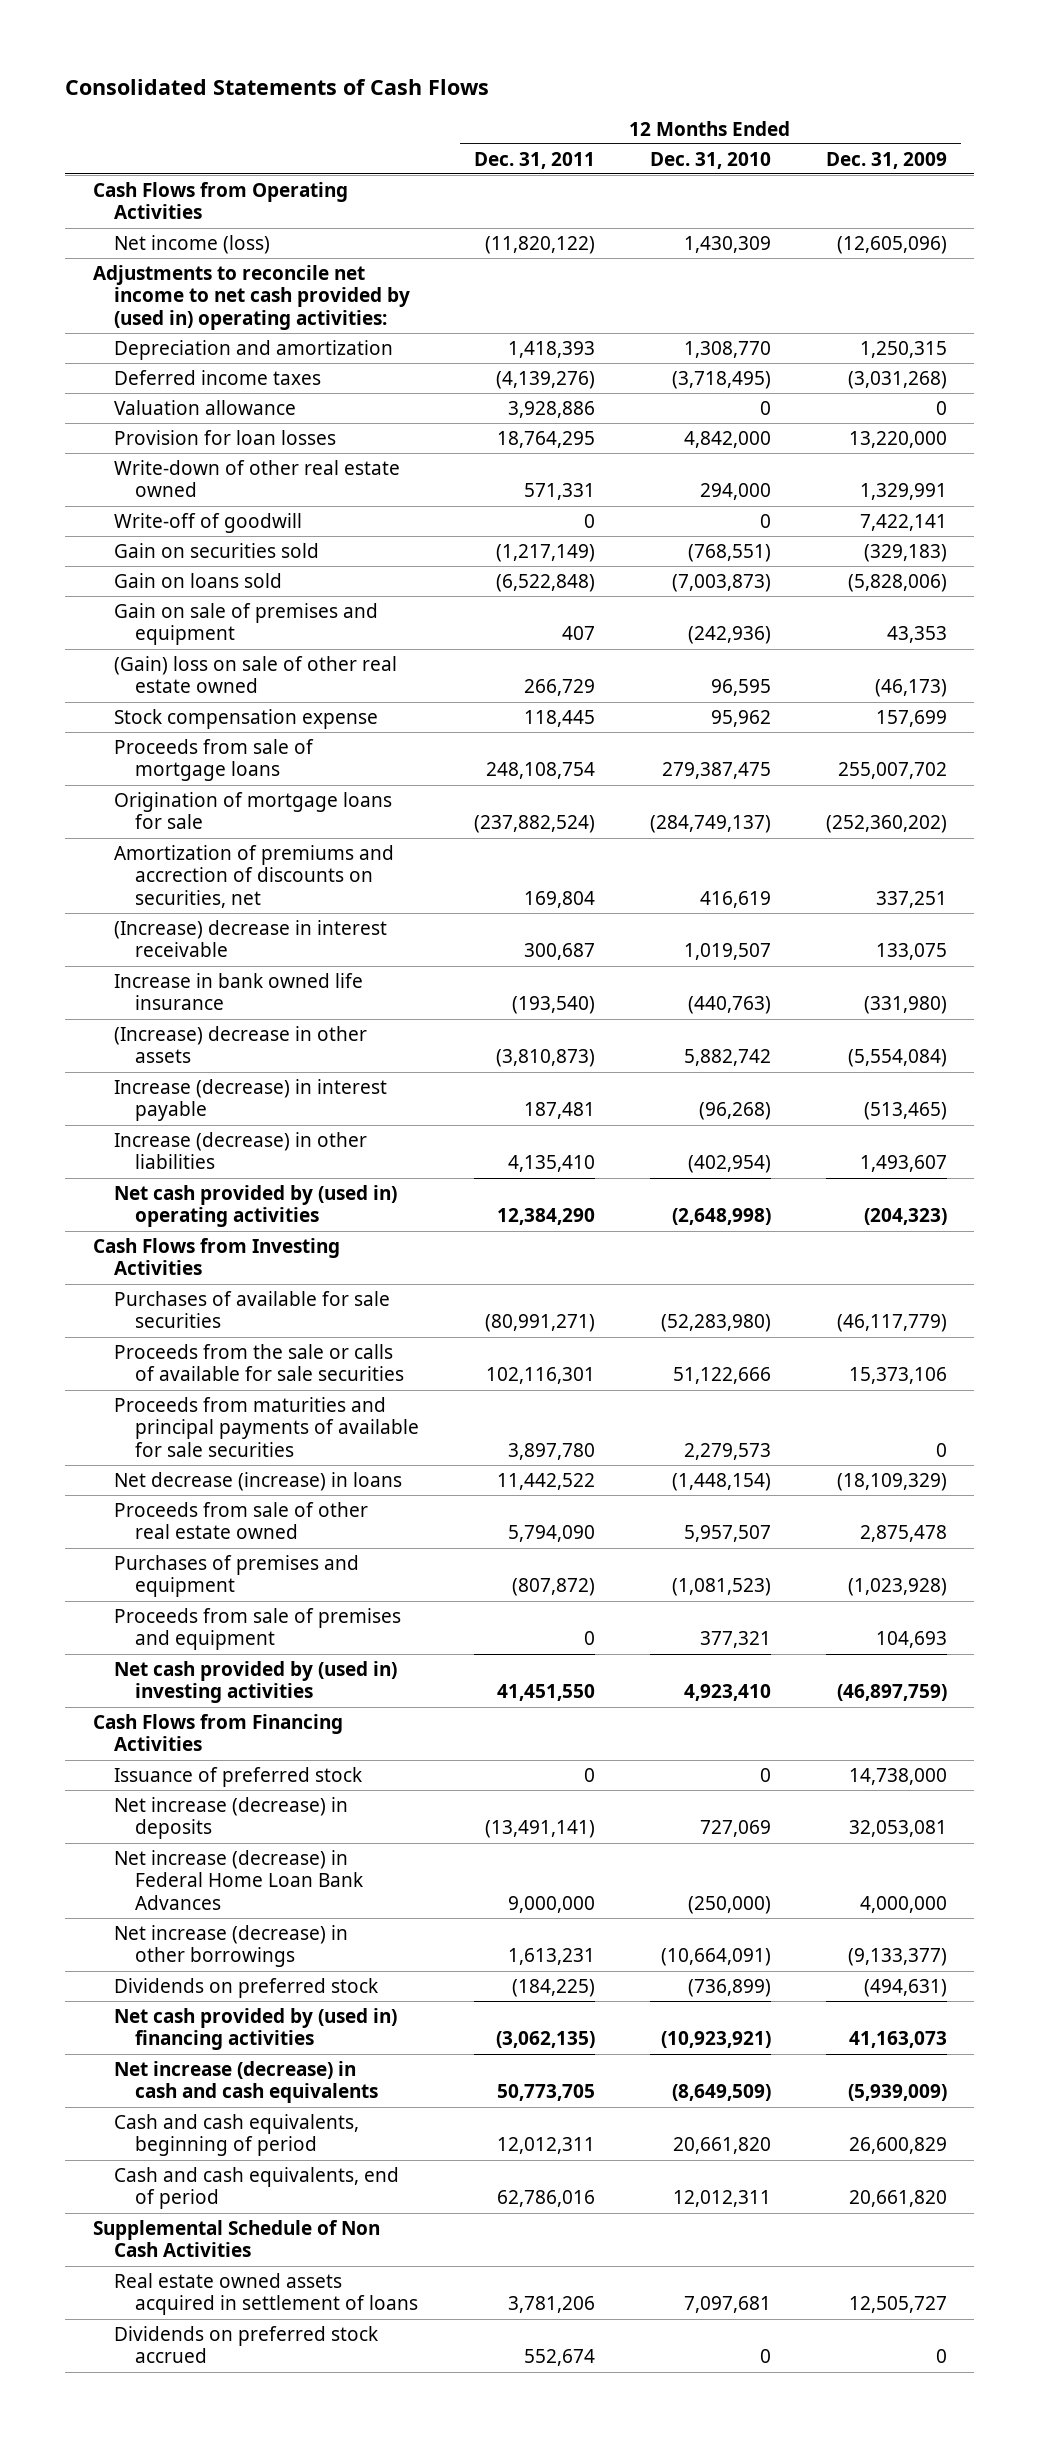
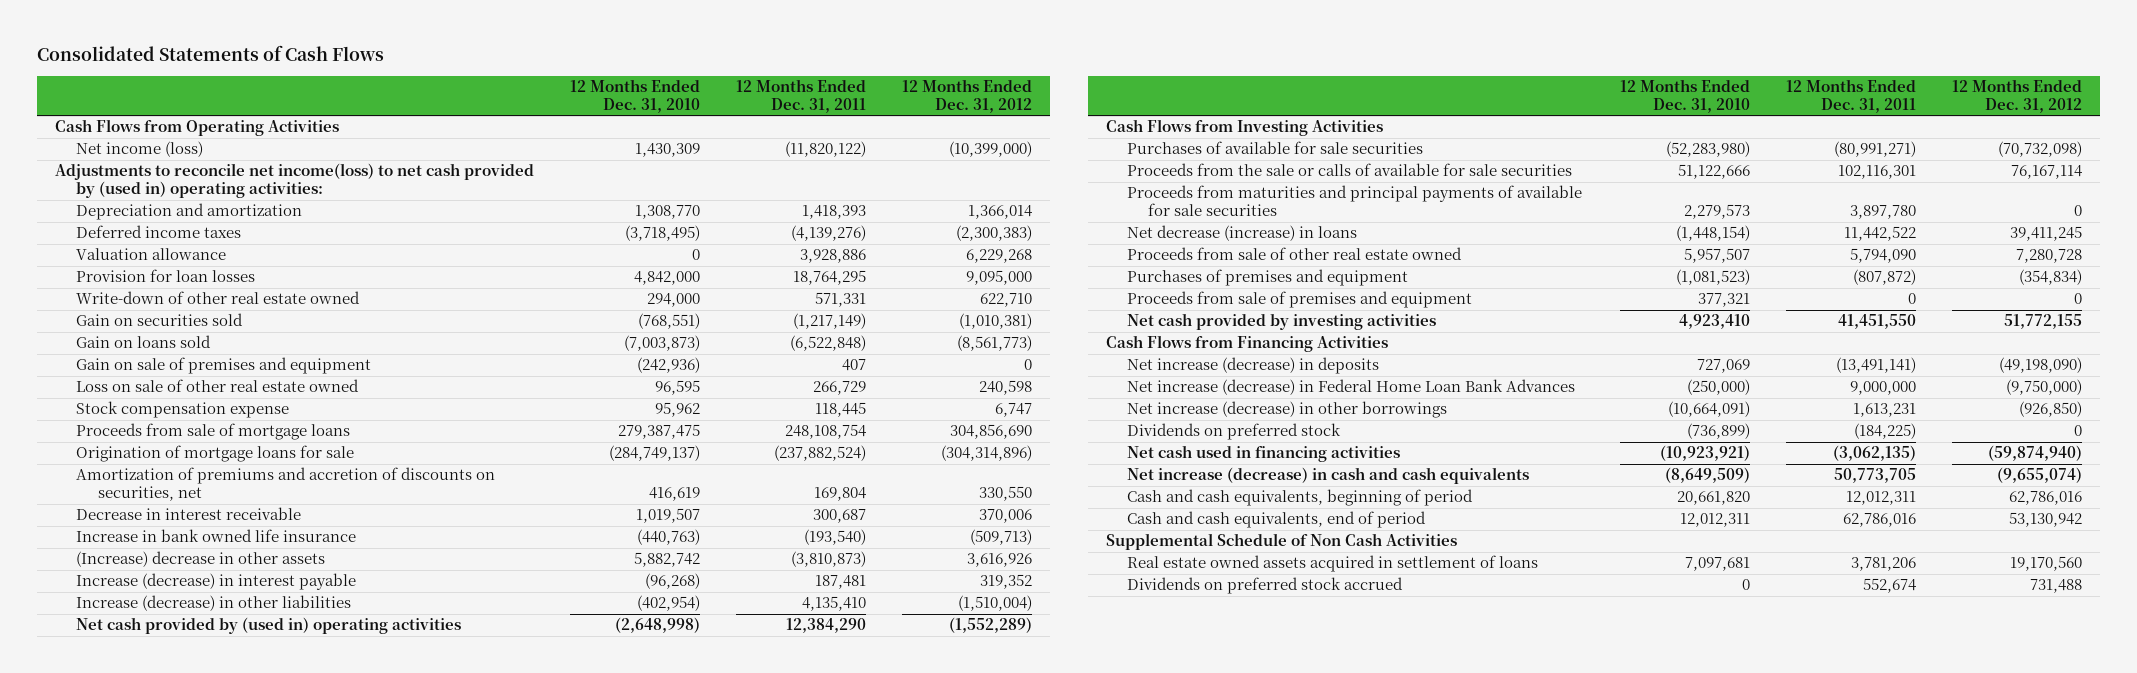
- | 12 Months Ended Dec. 31, 2011 | 12 Months Ended Dec. 31, 2010 | 12 Months Ended Dec. 31, 2009
+ | 12 Months Ended Dec. 31, 2010 | 12 Months Ended Dec. 31, 2011 | 12 Months Ended Dec. 31, 2012
- Adjustments to reconcile net income to net cash provided by (used in) operating activities:
+ Adjustments to reconcile net income(loss) to net cash provided by (used in) operating activities:
- Write-off of goodwill | 0 | 0 | 7,422,141
- (Gain) loss on sale of other real estate owned | 266,729 | 96,595 | (46,173)
+ Loss on sale of other real estate owned | 96,595 | 266,729 | 240,598
- Amortization of premiums and accrection of discounts on securities, net | 169,804 | 416,619 | 337,251
- (Increase) decrease in interest receivable | 300,687 | 1,019,507 | 133,075
+ Amortization of premiums and accretion of discounts on securities, net | 416,619 | 169,804 | 330,550
+ Decrease in interest receivable | 1,019,507 | 300,687 | 370,006
- Net cash provided by (used in) investing activities | 41,451,550 | 4,923,410 | (46,897,759)
+ Net cash provided by investing activities | 4,923,410 | 41,451,550 | 51,772,155
- Issuance of preferred stock | 0 | 0 | 14,738,000
- Net cash provided by (used in) financing activities | (3,062,135) | (10,923,921) | 41,163,073
+ Net cash used in financing activities | (10,923,921) | (3,062,135) | (59,874,940)

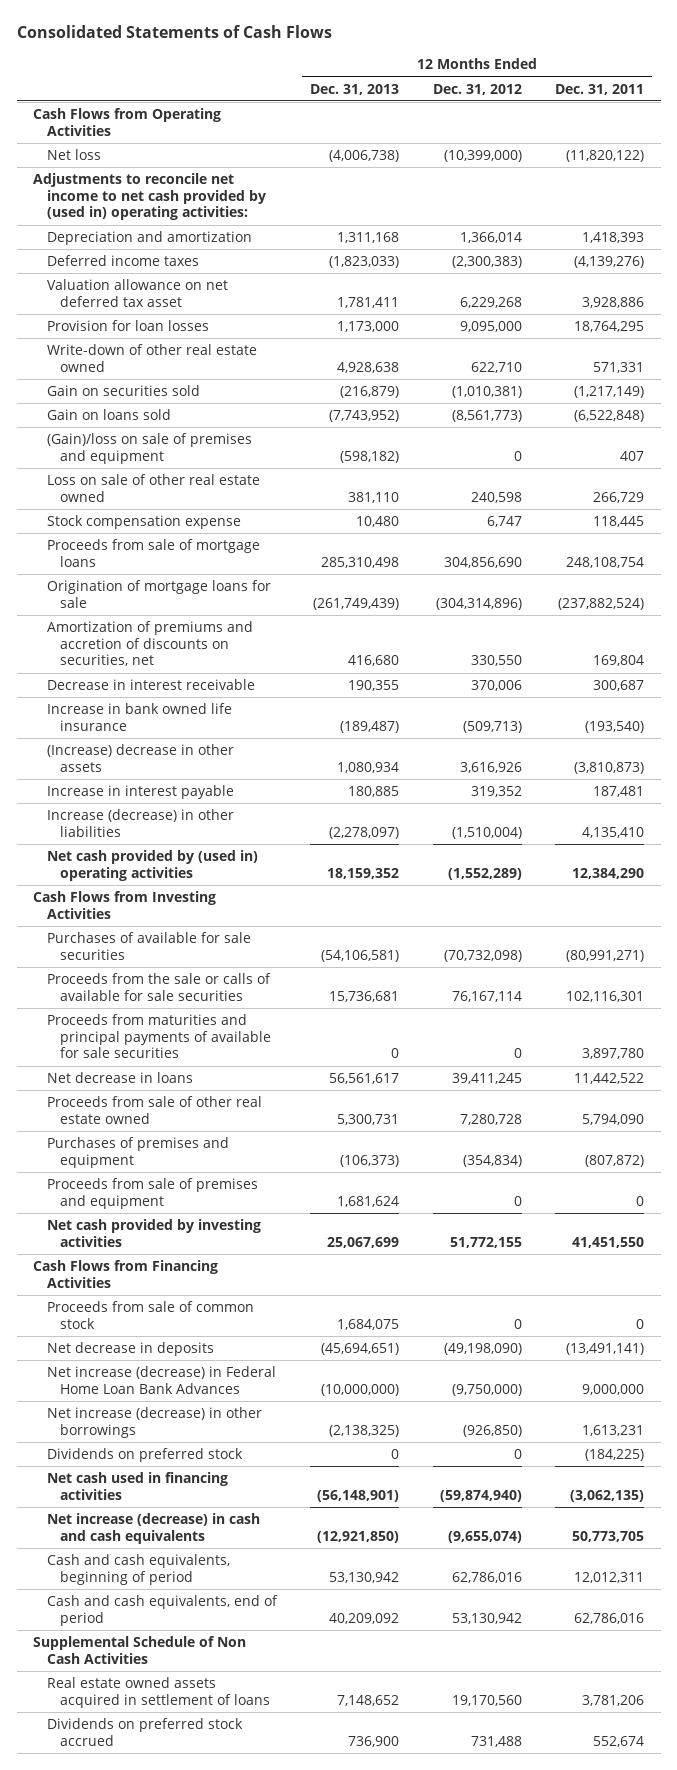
- | 12 Months Ended Dec. 31, 2010 | 12 Months Ended Dec. 31, 2011 | 12 Months Ended Dec. 31, 2012
+ | 12 Months Ended Dec. 31, 2013 | 12 Months Ended Dec. 31, 2012 | 12 Months Ended Dec. 31, 2011
- Net income (loss) | 1,430,309 | (11,820,122) | (10,399,000)
- Adjustments to reconcile net income(loss) to net cash provided by (used in) operating activities:
+ Net loss | (4,006,738) | (10,399,000) | (11,820,122)
+ Adjustments to reconcile net income to net cash provided by (used in) operating activities:
- Valuation allowance | 0 | 3,928,886 | 6,229,268
+ Valuation allowance on net deferred tax asset | 1,781,411 | 6,229,268 | 3,928,886
- Gain on sale of premises and equipment | (242,936) | 407 | 0
+ (Gain)/loss on sale of premises and equipment | (598,182) | 0 | 407
- Increase (decrease) in interest payable | (96,268) | 187,481 | 319,352
+ Increase in interest payable | 180,885 | 319,352 | 187,481
- Net decrease (increase) in loans | (1,448,154) | 11,442,522 | 39,411,245
+ Net decrease in loans | 56,561,617 | 39,411,245 | 11,442,522
- Net increase (decrease) in deposits | 727,069 | (13,491,141) | (49,198,090)
+ Proceeds from sale of common stock | 1,684,075 | 0 | 0
+ Net decrease in deposits | (45,694,651) | (49,198,090) | (13,491,141)

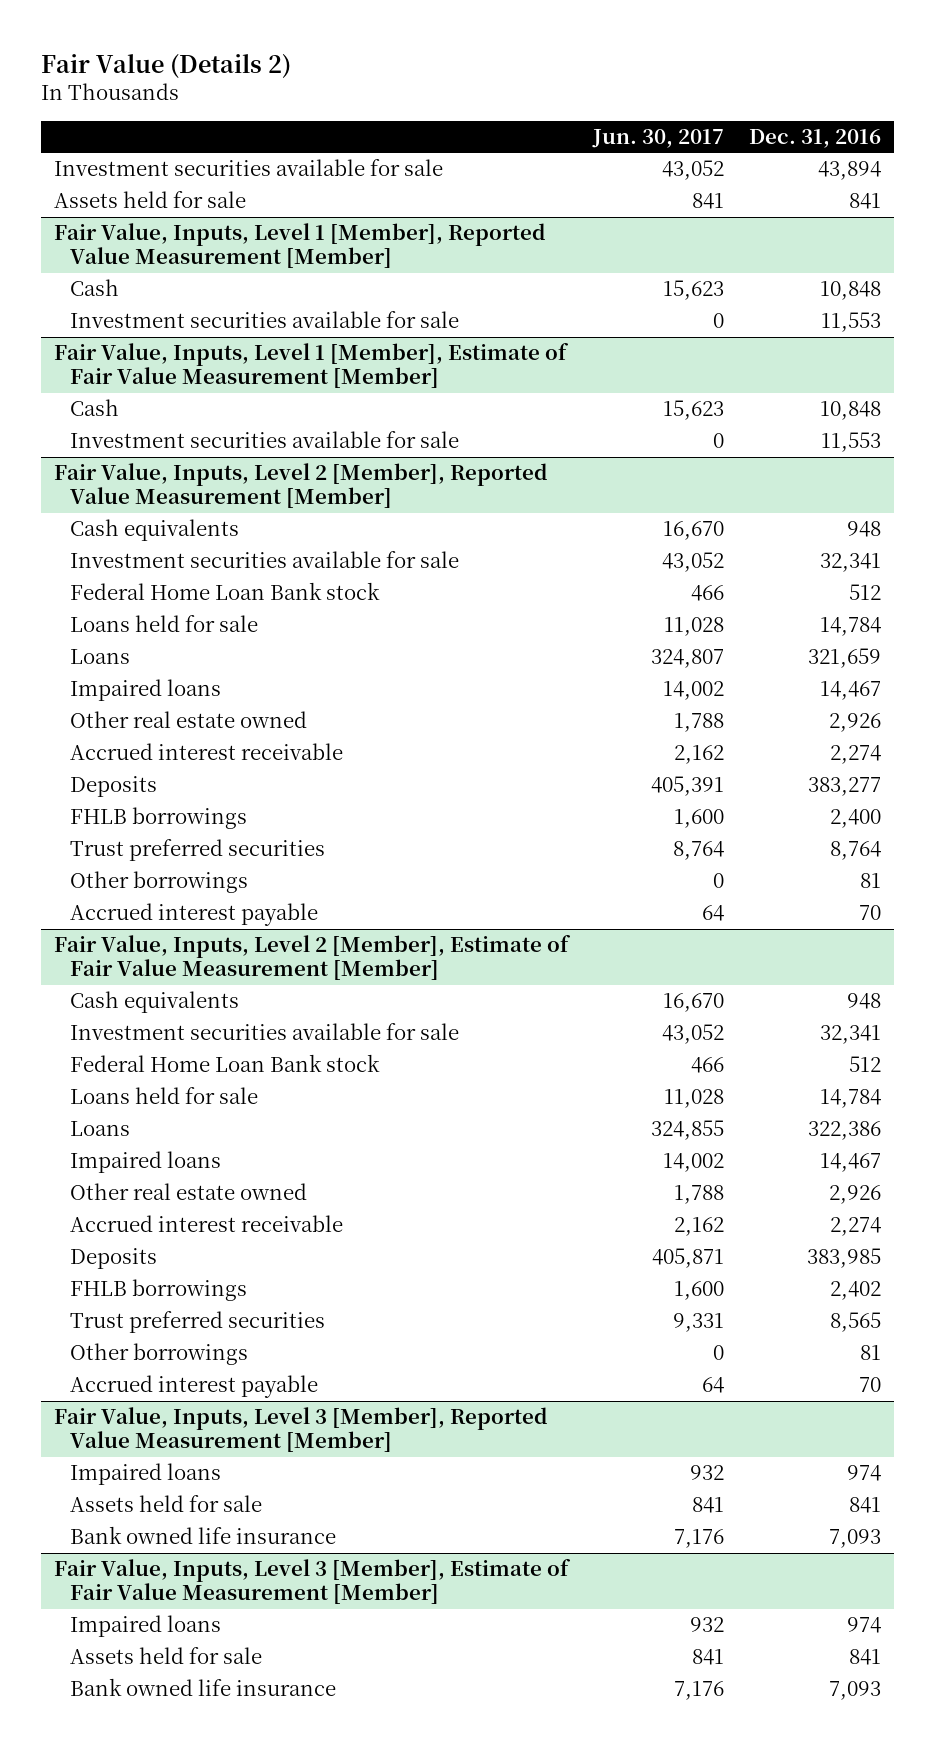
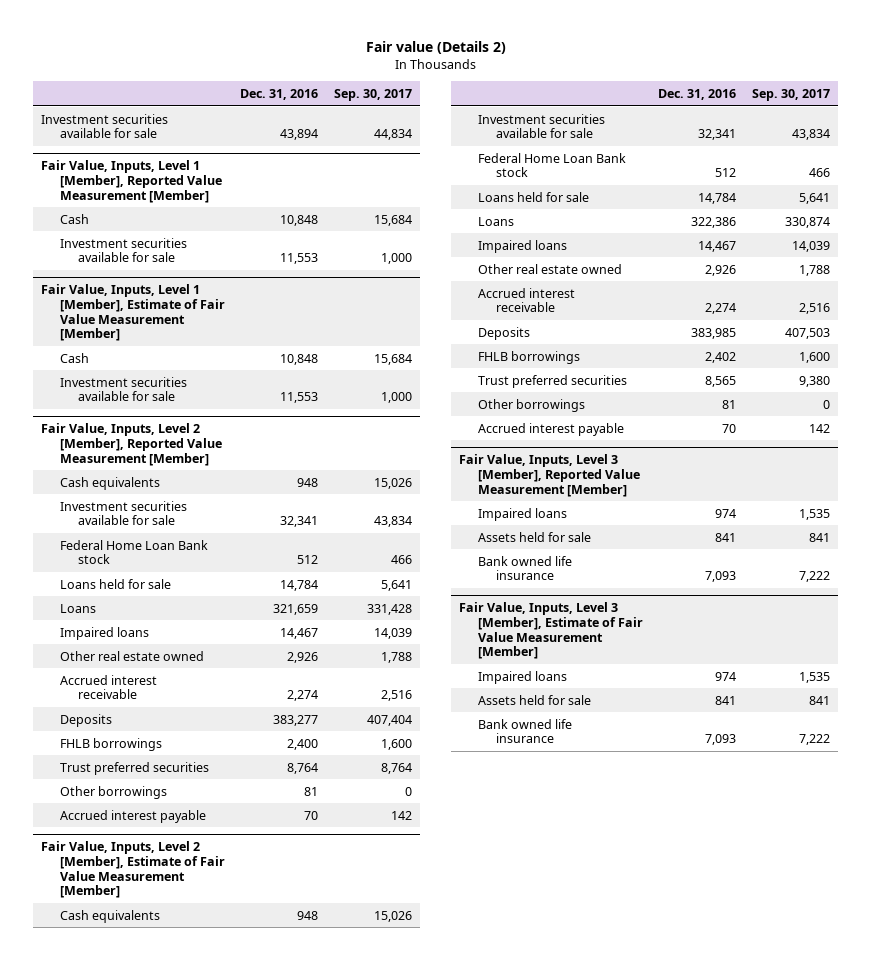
- Fair Value (Details 2)
+ Fair value (Details 2)
- | Jun. 30, 2017 | Dec. 31, 2016
+ | Dec. 31, 2016 | Sep. 30, 2017
- Assets held for sale | 841 | 841

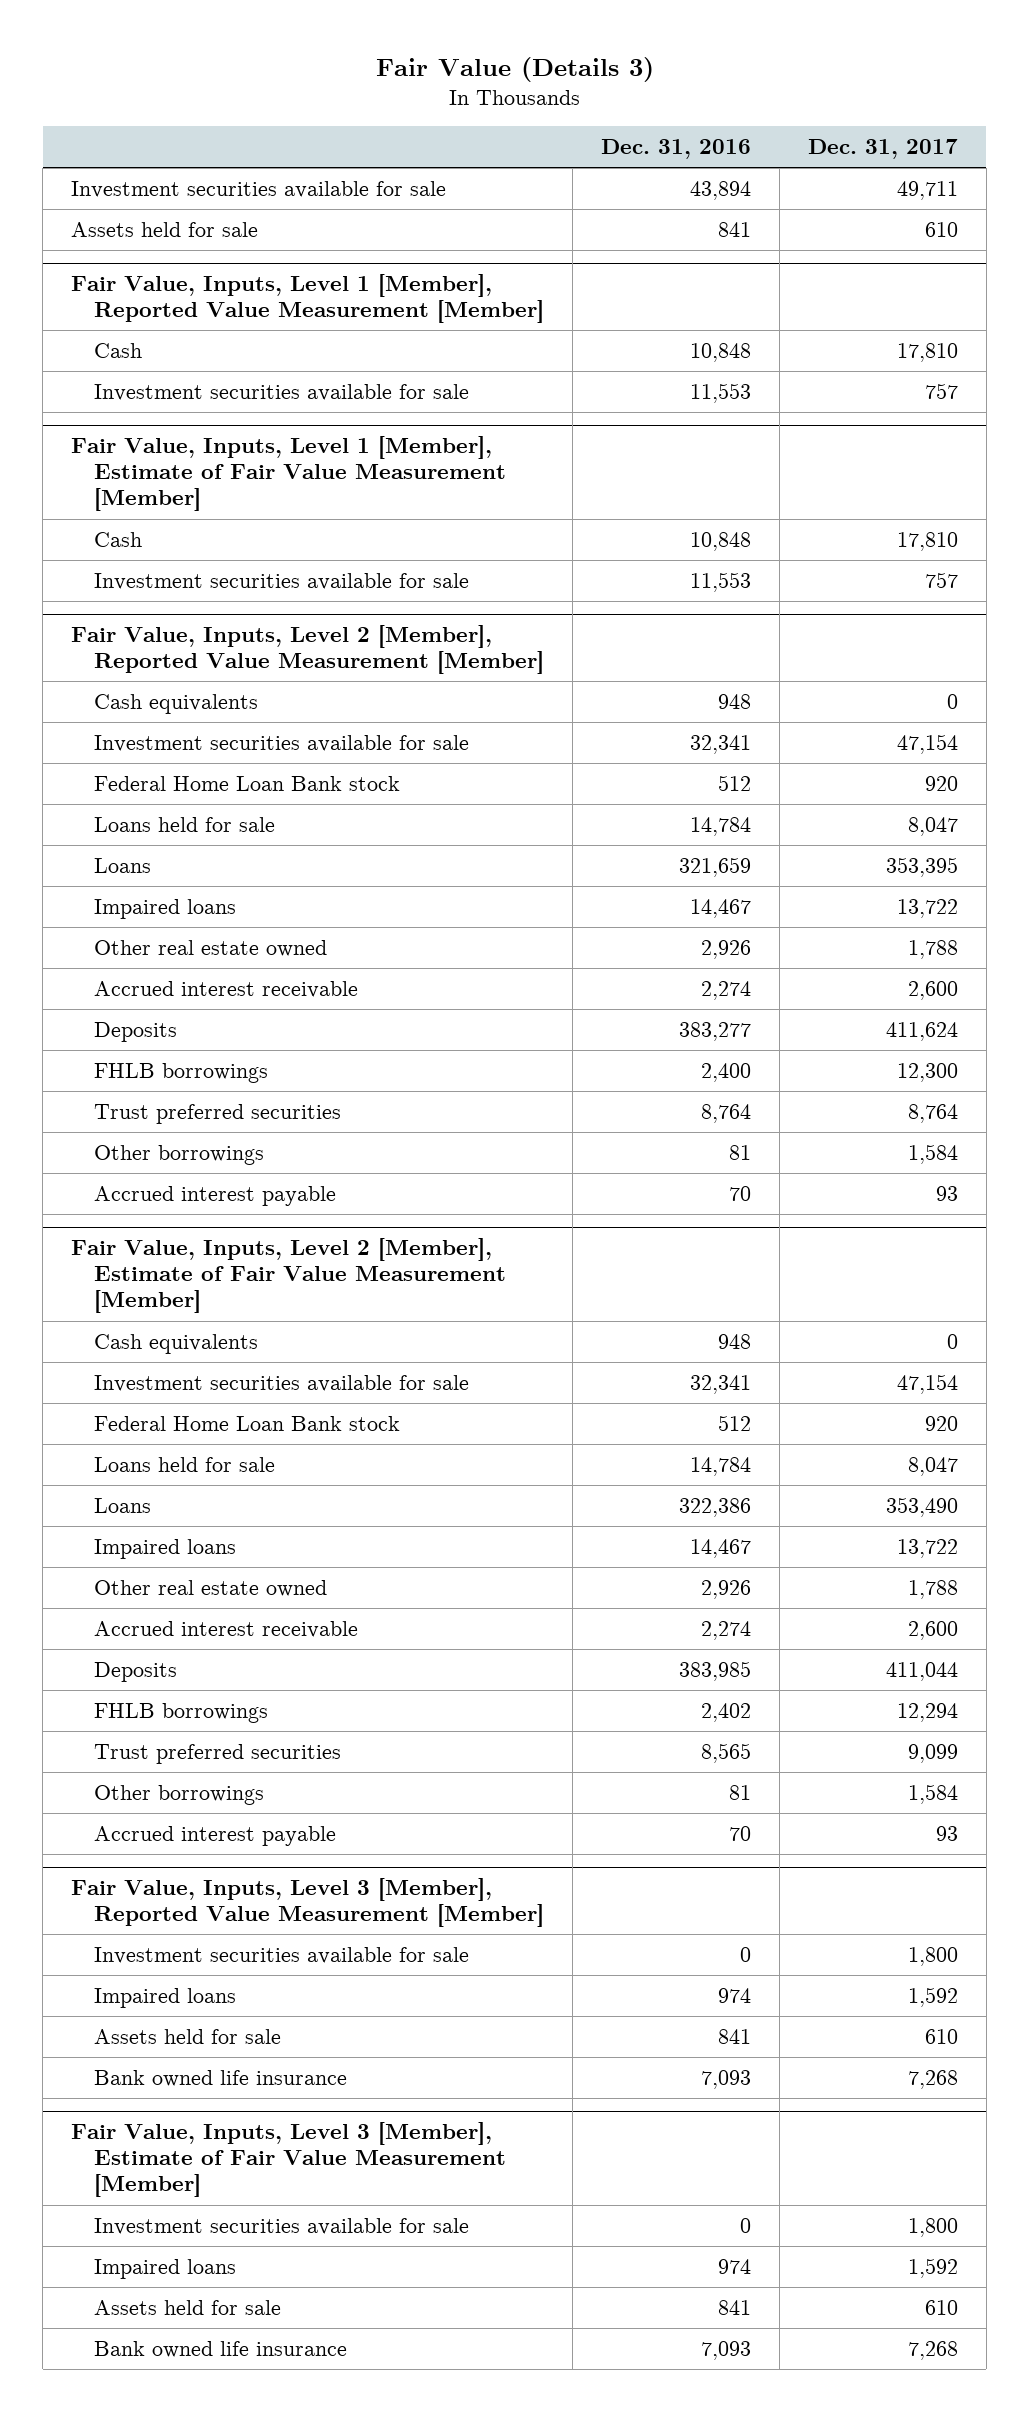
- Fair value (Details 2)
+ Fair Value (Details 3)
- | Dec. 31, 2016 | Sep. 30, 2017
+ | Dec. 31, 2016 | Dec. 31, 2017
+ Assets held for sale | 841 | 610
@ Fair Value, Inputs, Level 3 [Member], Reported Value Measurement [Member]
+ Investment securities available for sale | 0 | 1,800
@ Fair Value, Inputs, Level 3 [Member], Estimate of Fair Value Measurement [Member]
+ Investment securities available for sale | 0 | 1,800

